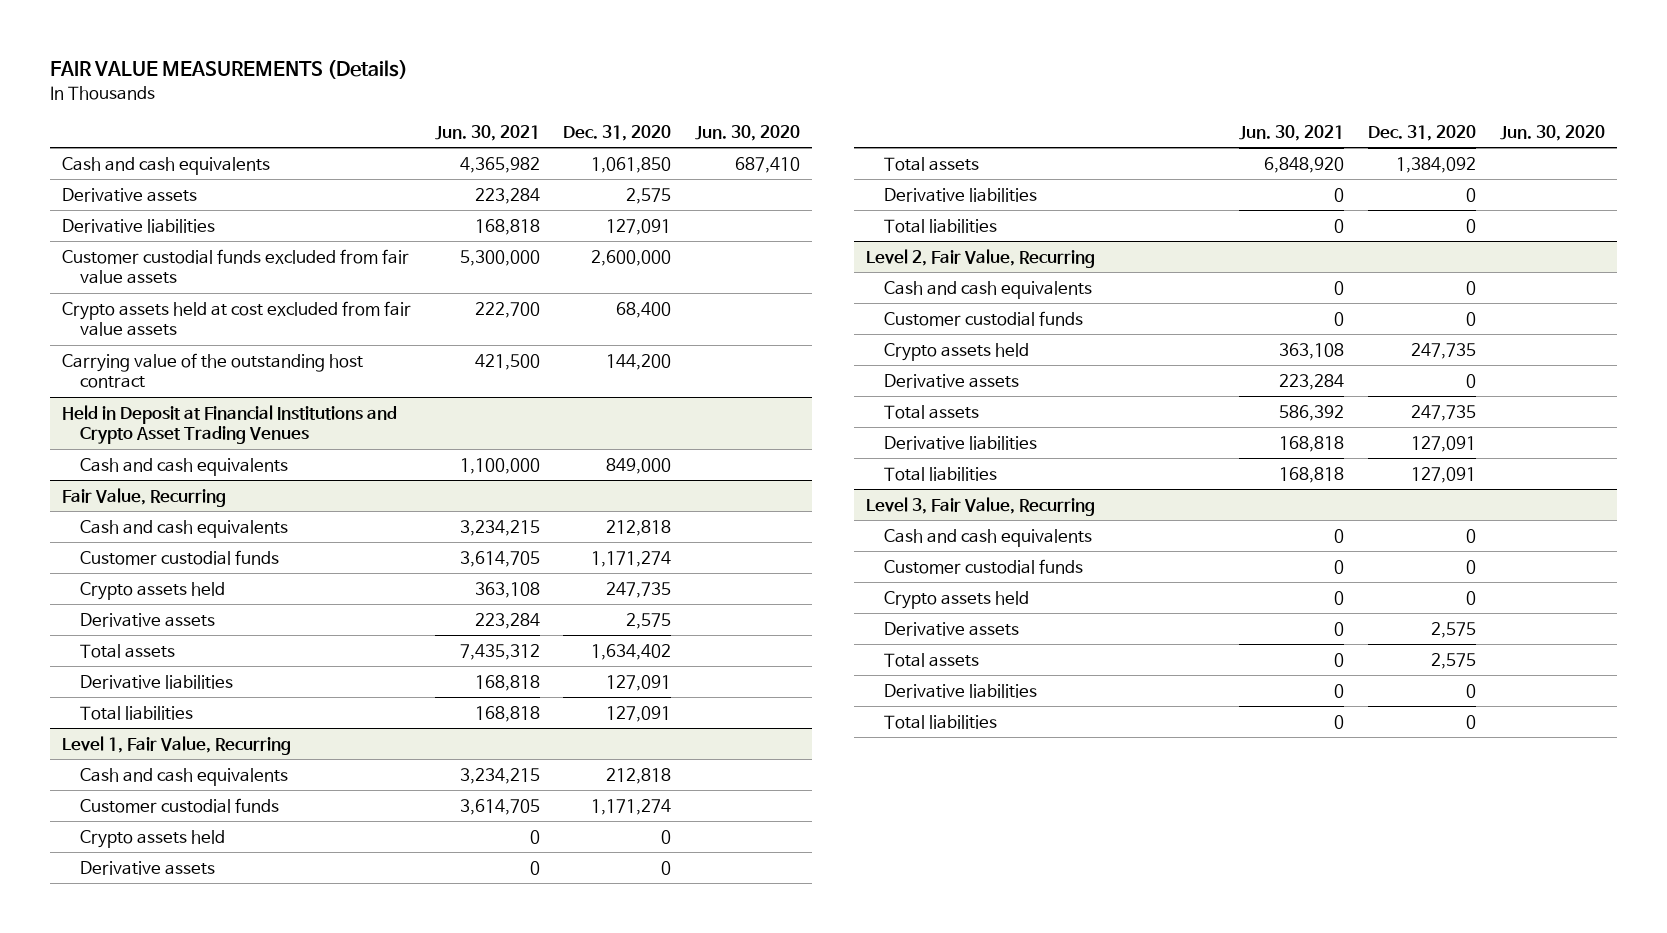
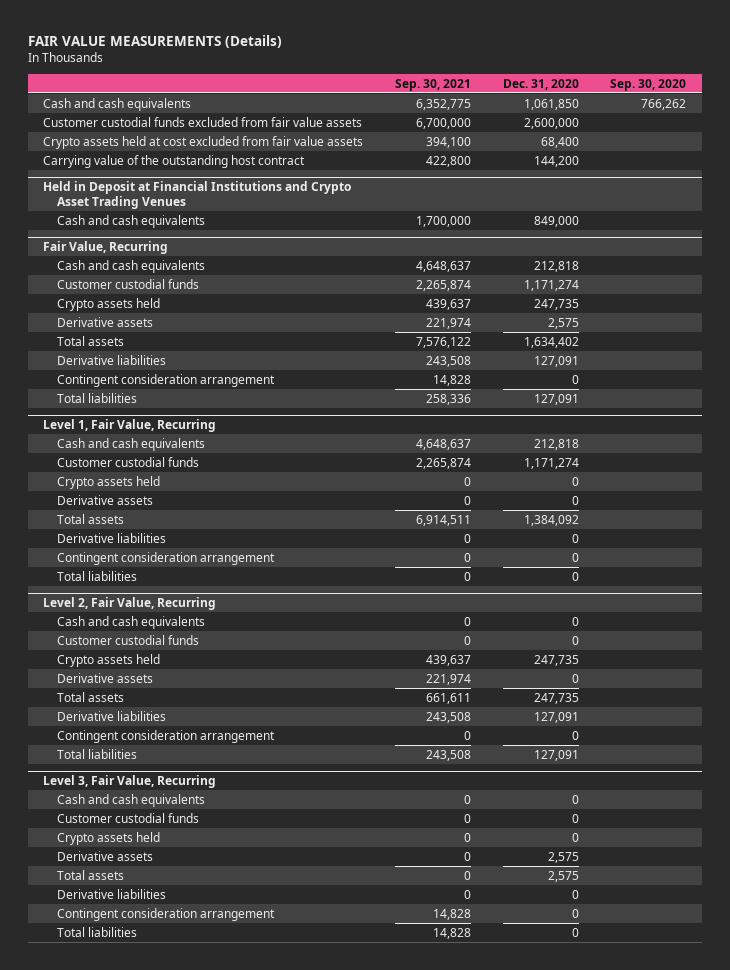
- | Jun. 30, 2021 | Dec. 31, 2020 | Jun. 30, 2020
+ | Sep. 30, 2021 | Dec. 31, 2020 | Sep. 30, 2020
- Derivative assets | 223,284 | 2,575 |
- Derivative liabilities | 168,818 | 127,091 |
@ Fair Value, Recurring
+ Contingent consideration arrangement | 14,828 | 0 |
@ Level 1, Fair Value, Recurring
+ Contingent consideration arrangement | 0 | 0 |
@ Level 2, Fair Value, Recurring
+ Contingent consideration arrangement | 0 | 0 |
@ Level 3, Fair Value, Recurring
+ Contingent consideration arrangement | 14,828 | 0 |

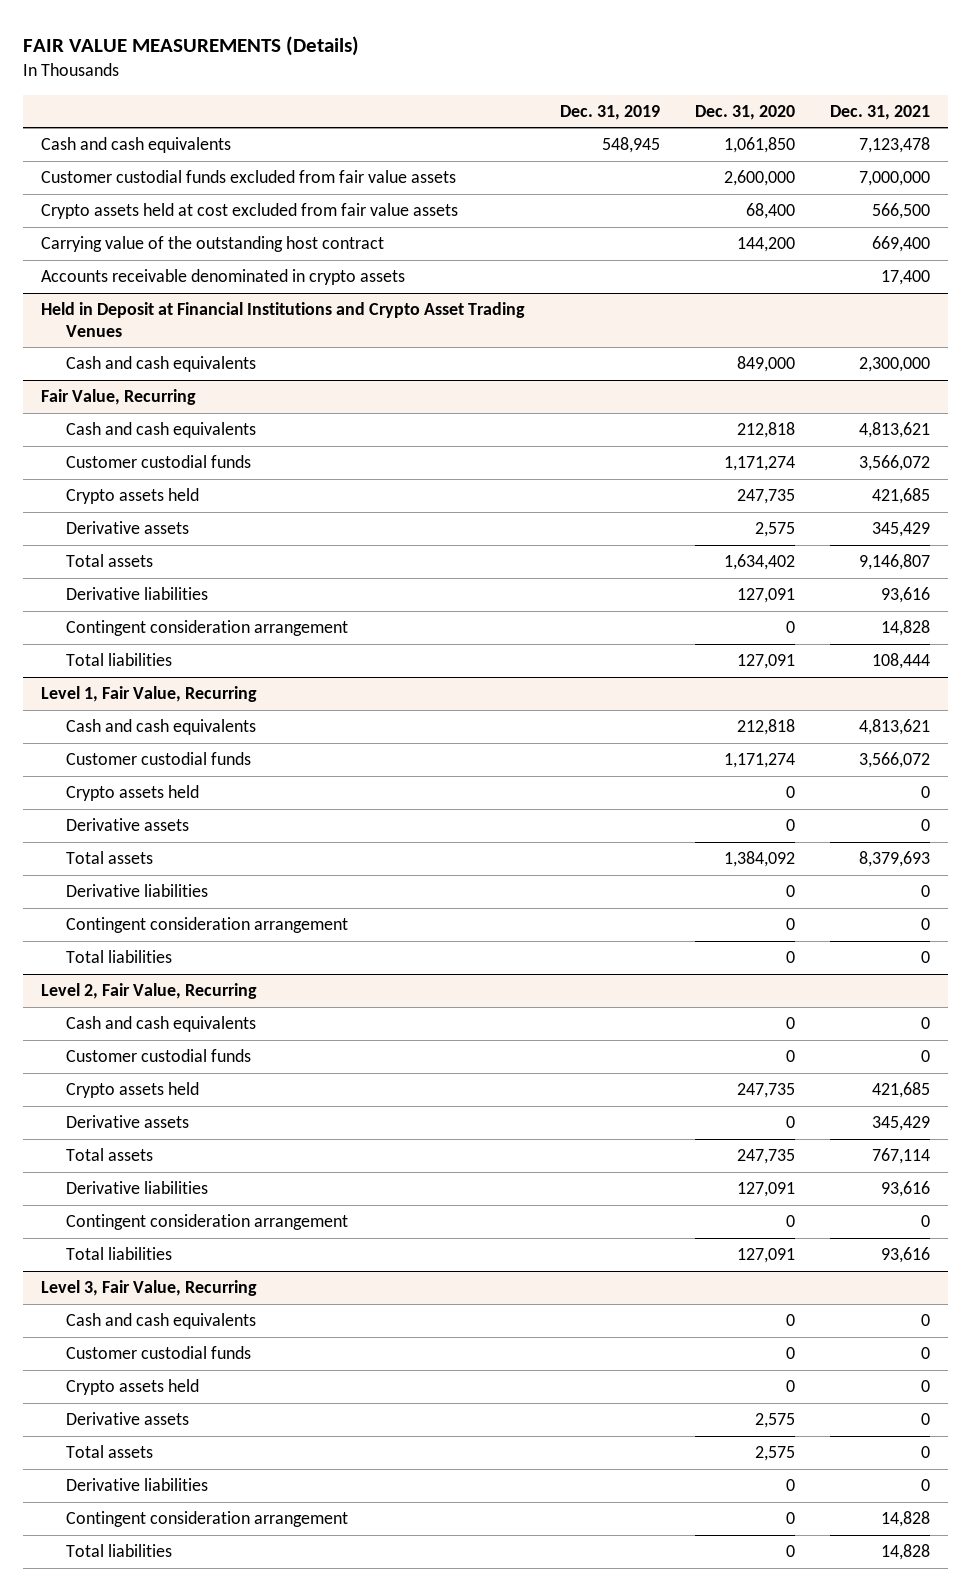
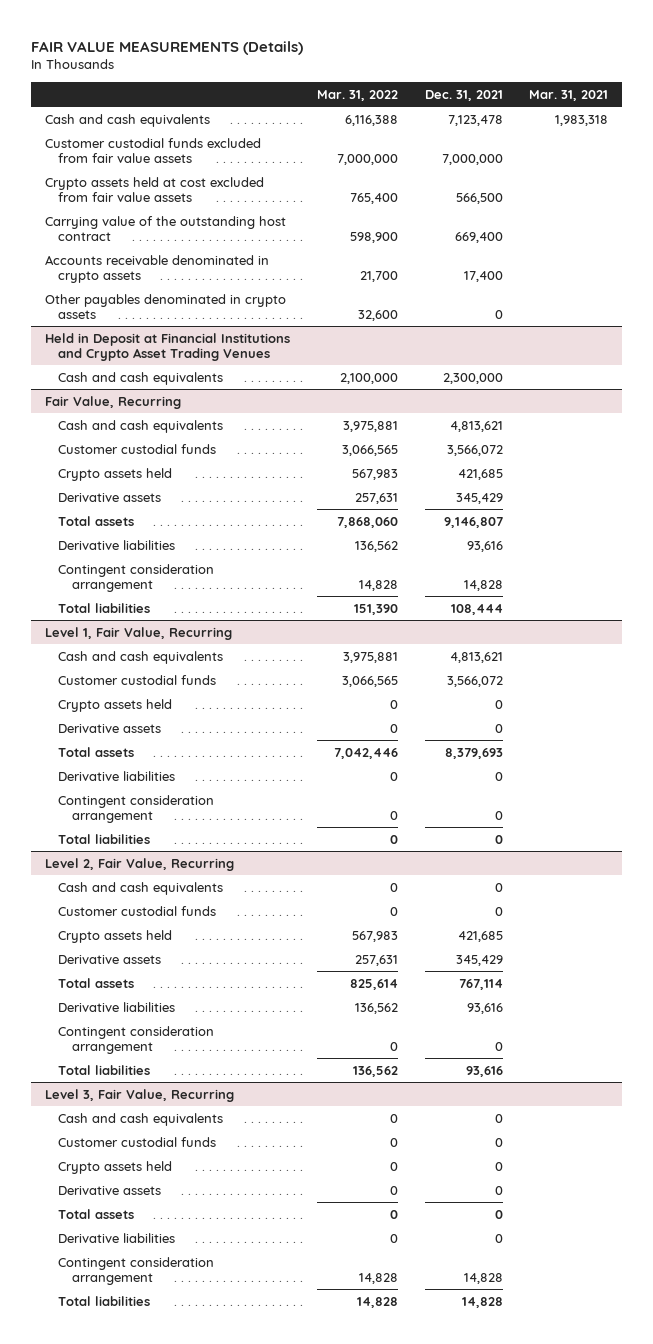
- | Dec. 31, 2019 | Dec. 31, 2020 | Dec. 31, 2021
+ | Mar. 31, 2022 | Dec. 31, 2021 | Mar. 31, 2021
+ Other payables denominated in crypto assets | 32,600 | 0 |

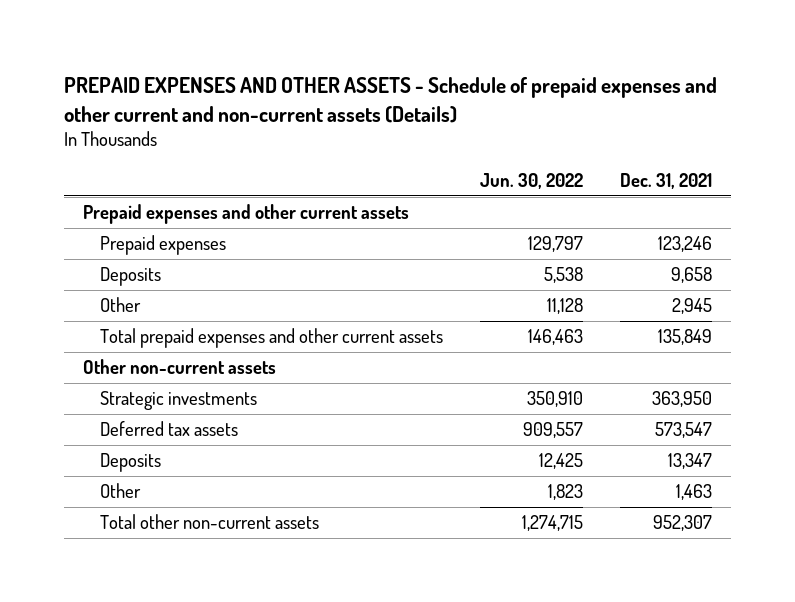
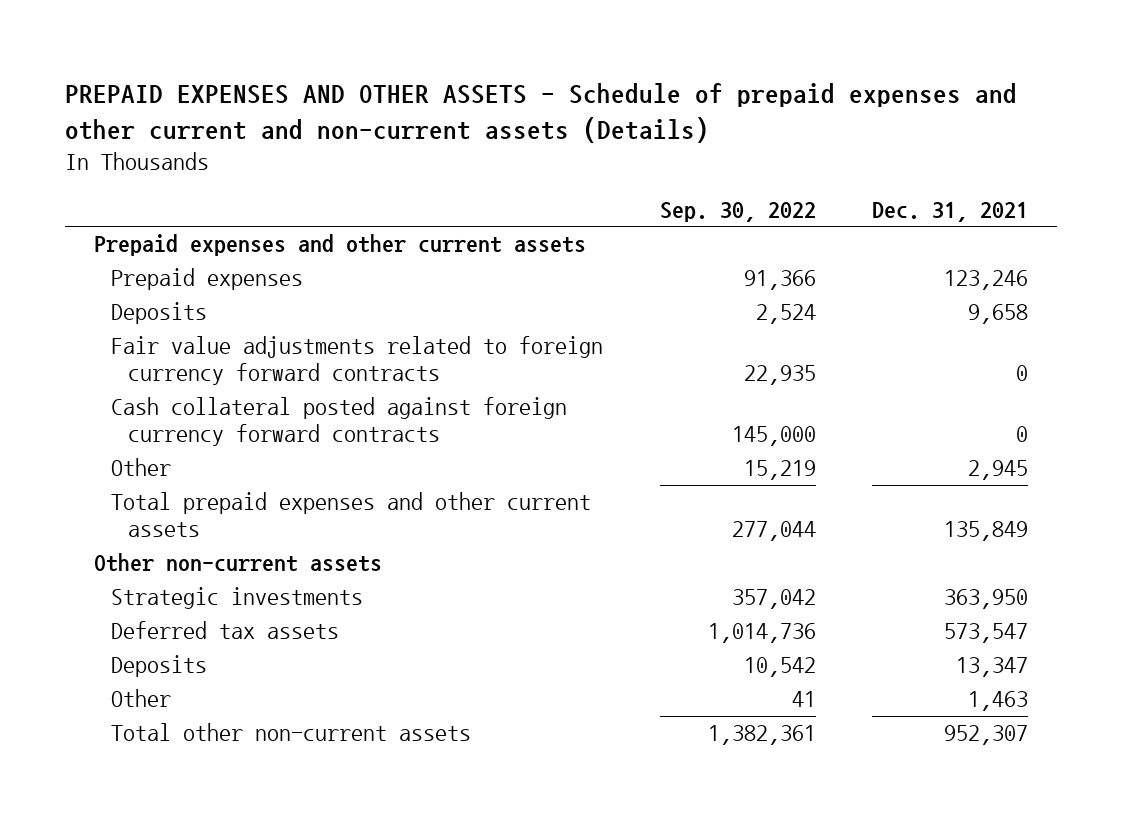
- | Jun. 30, 2022 | Dec. 31, 2021
+ | Sep. 30, 2022 | Dec. 31, 2021
+ Fair value adjustments related to foreign currency forward contracts | 22,935 | 0
+ Cash collateral posted against foreign currency forward contracts | 145,000 | 0

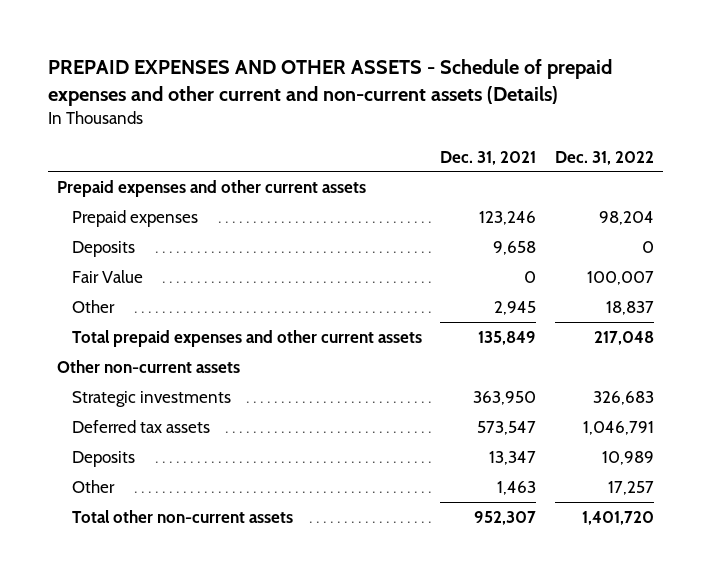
- | Sep. 30, 2022 | Dec. 31, 2021
+ | Dec. 31, 2021 | Dec. 31, 2022
- Fair value adjustments related to foreign currency forward contracts | 22,935 | 0
- Cash collateral posted against foreign currency forward contracts | 145,000 | 0
+ Fair Value | 0 | 100,007

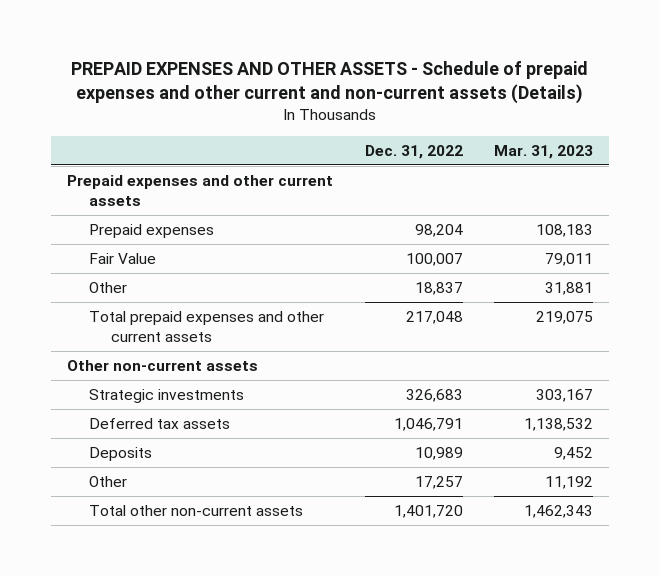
- | Dec. 31, 2021 | Dec. 31, 2022
+ | Dec. 31, 2022 | Mar. 31, 2023
- Deposits | 9,658 | 0

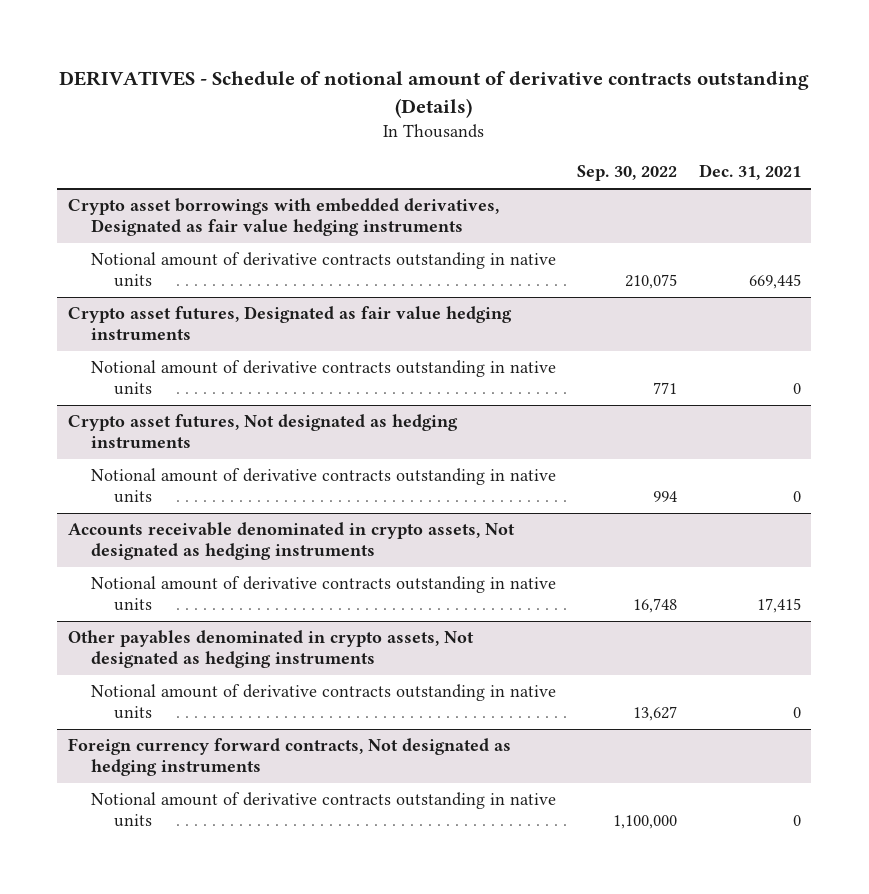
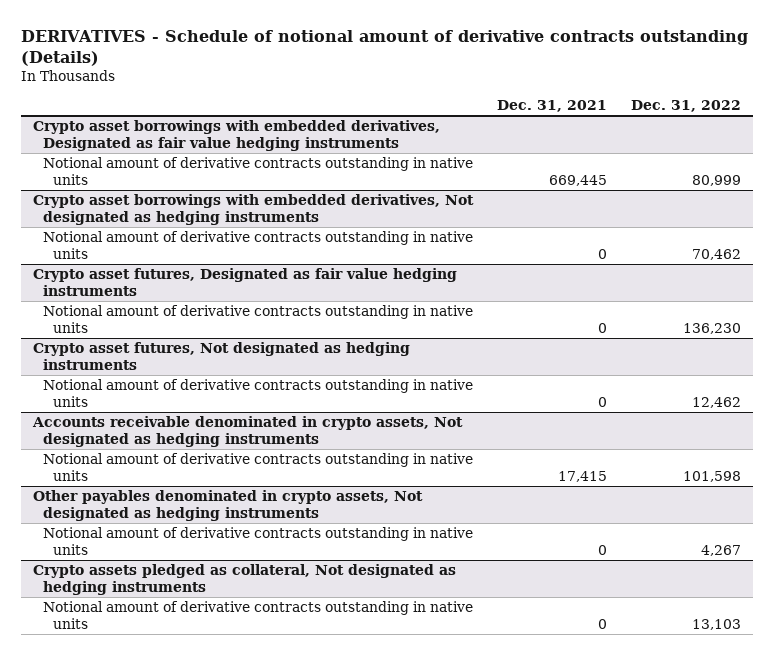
- | Sep. 30, 2022 | Dec. 31, 2021
+ | Dec. 31, 2021 | Dec. 31, 2022
+ Crypto asset borrowings with embedded derivatives, Not designated as hedging instruments
+ Notional amount of derivative contracts outstanding in native units | 0 | 70,462
- Foreign currency forward contracts, Not designated as hedging instruments
+ Crypto assets pledged as collateral, Not designated as hedging instruments

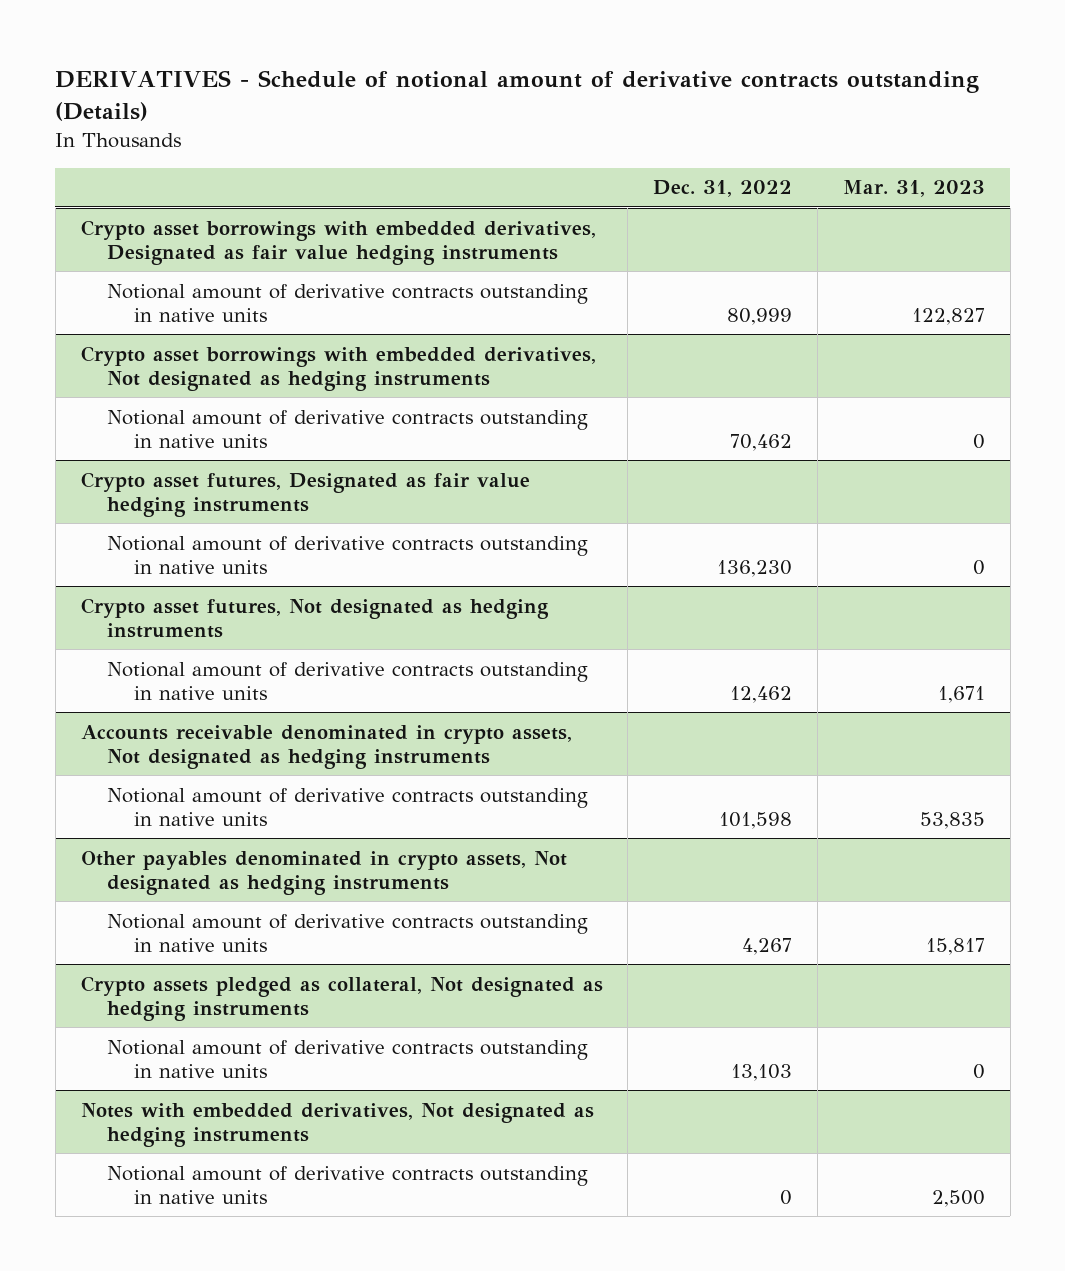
- | Dec. 31, 2021 | Dec. 31, 2022
+ | Dec. 31, 2022 | Mar. 31, 2023
+ Notes with embedded derivatives, Not designated as hedging instruments
+ Notional amount of derivative contracts outstanding in native units | 0 | 2,500

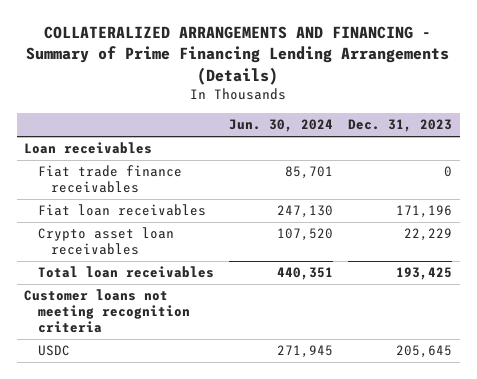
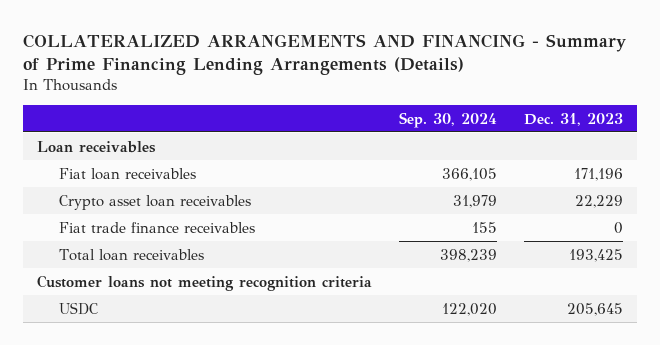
- | Jun. 30, 2024 | Dec. 31, 2023
+ | Sep. 30, 2024 | Dec. 31, 2023
moved down: Fiat trade finance receivables | 155 | 0

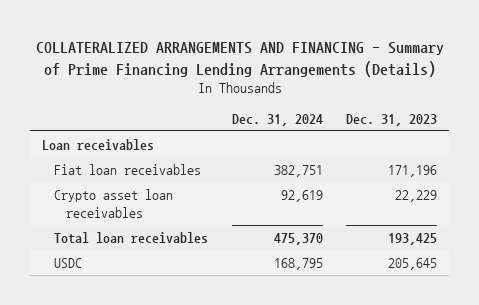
- | Sep. 30, 2024 | Dec. 31, 2023
+ | Dec. 31, 2024 | Dec. 31, 2023
- Fiat trade finance receivables | 155 | 0
- Customer loans not meeting recognition criteria

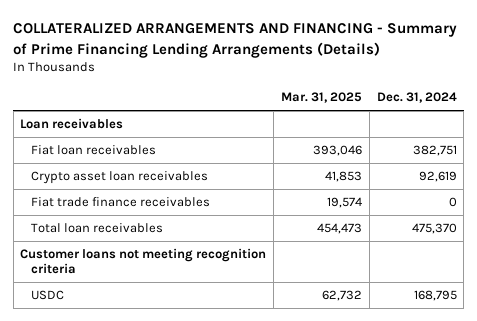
- | Dec. 31, 2024 | Dec. 31, 2023
+ | Mar. 31, 2025 | Dec. 31, 2024
+ Fiat trade finance receivables | 19,574 | 0
+ Customer loans not meeting recognition criteria

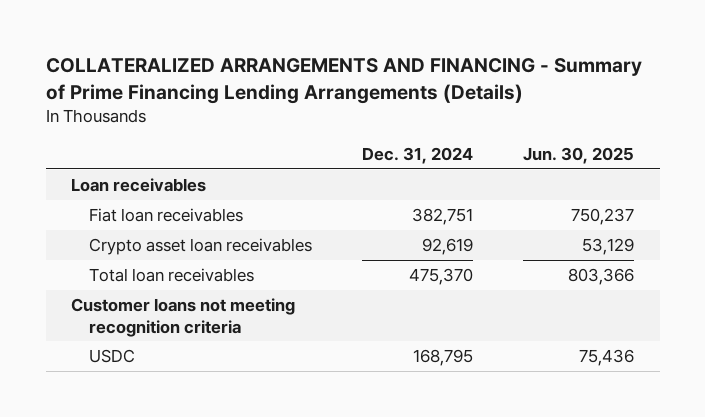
- | Mar. 31, 2025 | Dec. 31, 2024
+ | Dec. 31, 2024 | Jun. 30, 2025
- Fiat trade finance receivables | 19,574 | 0

